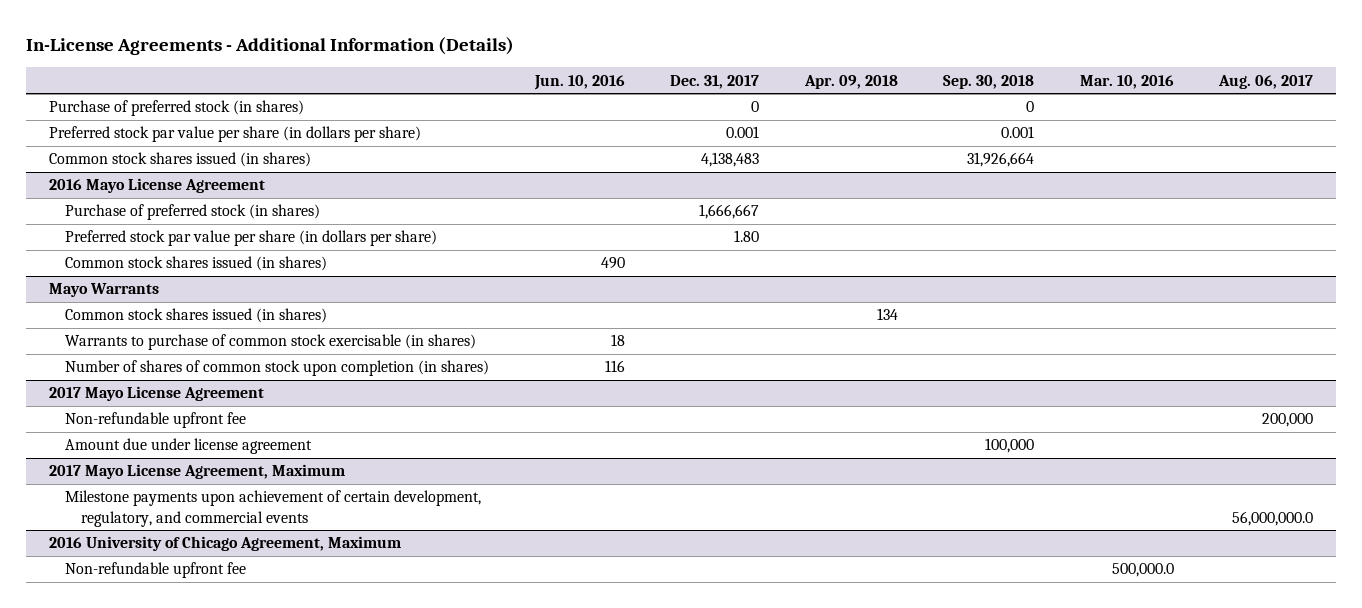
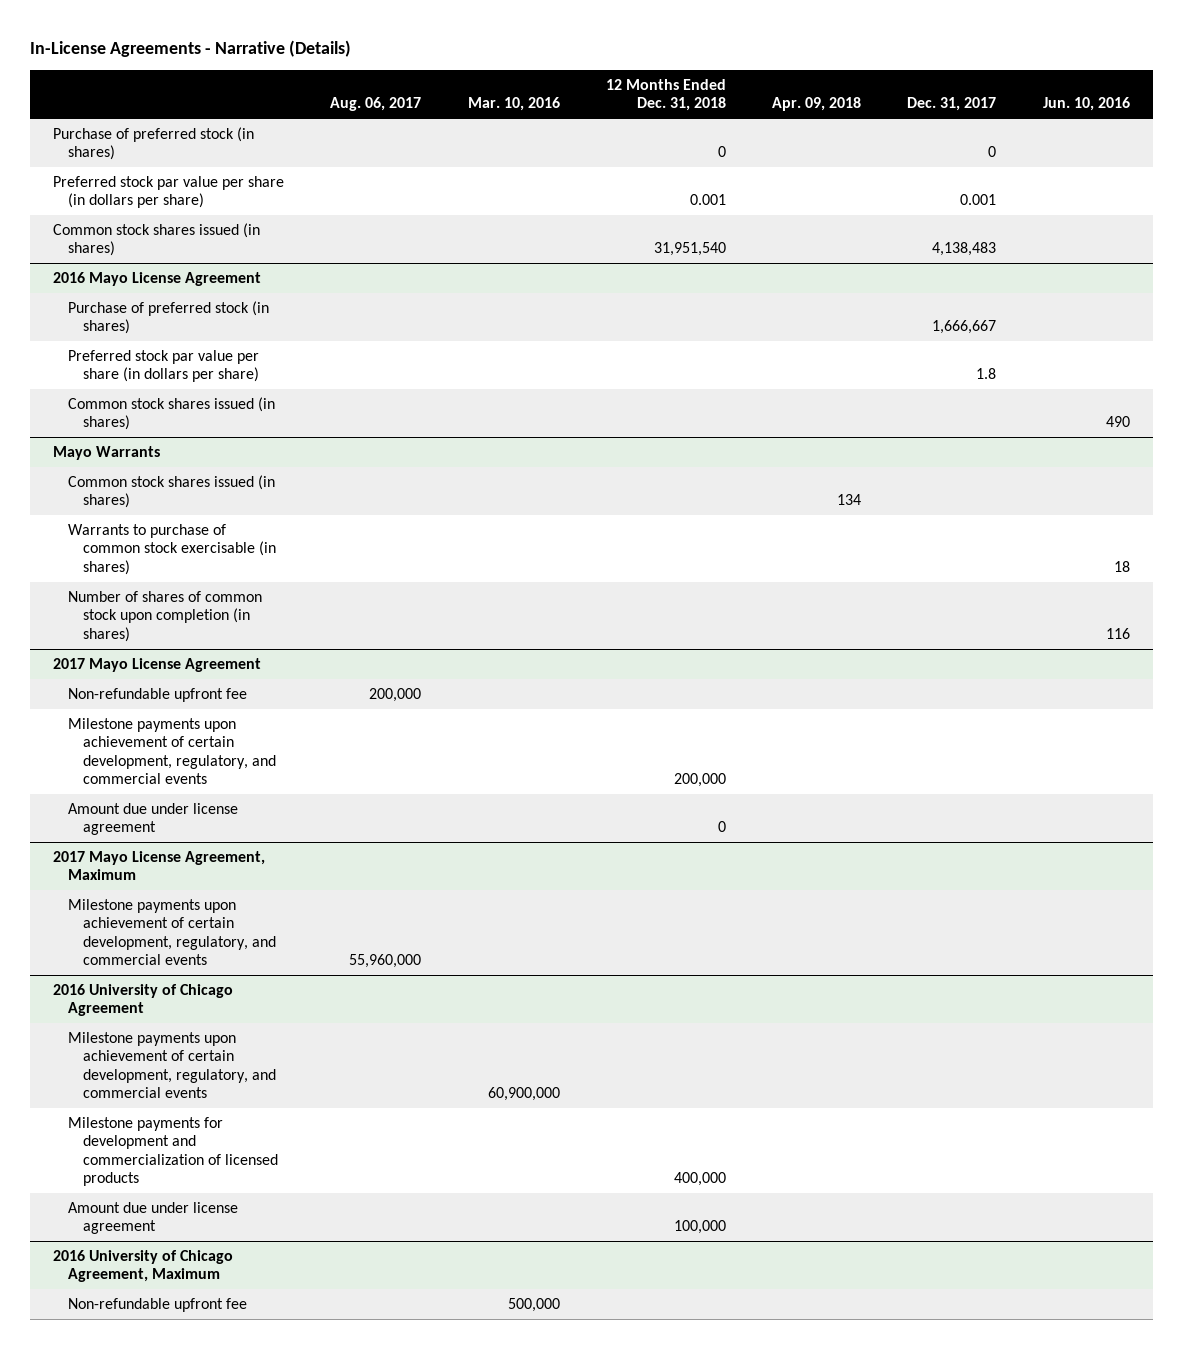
- In-License Agreements - Additional Information (Details)
+ In-License Agreements - Narrative (Details)
- | Jun. 10, 2016 | Dec. 31, 2017 | Apr. 09, 2018 | Sep. 30, 2018 | Mar. 10, 2016 | Aug. 06, 2017
+ | Aug. 06, 2017 | Mar. 10, 2016 | 12 Months Ended Dec. 31, 2018 | Apr. 09, 2018 | Dec. 31, 2017 | Jun. 10, 2016
@ 2016 Mayo License Agreement
- Preferred stock par value per share (in dollars per share) | | 1.80 | | | |
+ Preferred stock par value per share (in dollars per share) | | | | | 1.8 |
@ 2017 Mayo License Agreement
+ Milestone payments upon achievement of certain development, regulatory, and commercial events | | | 200,000 | | |
@ 2017 Mayo License Agreement, Maximum
- Milestone payments upon achievement of certain development, regulatory, and commercial events | | | | | | 56,000,000.0
+ Milestone payments upon achievement of certain development, regulatory, and commercial events | 55,960,000 | | | | |
+ 2016 University of Chicago Agreement
+ Milestone payments upon achievement of certain development, regulatory, and commercial events | | 60,900,000 | | | |
+ Milestone payments for development and commercialization of licensed products | | | 400,000 | | |
+ Amount due under license agreement | | | 100,000 | | |
@ 2016 University of Chicago Agreement, Maximum
- Non-refundable upfront fee | | | | | 500,000.0 |
+ Non-refundable upfront fee | | 500,000 | | | |

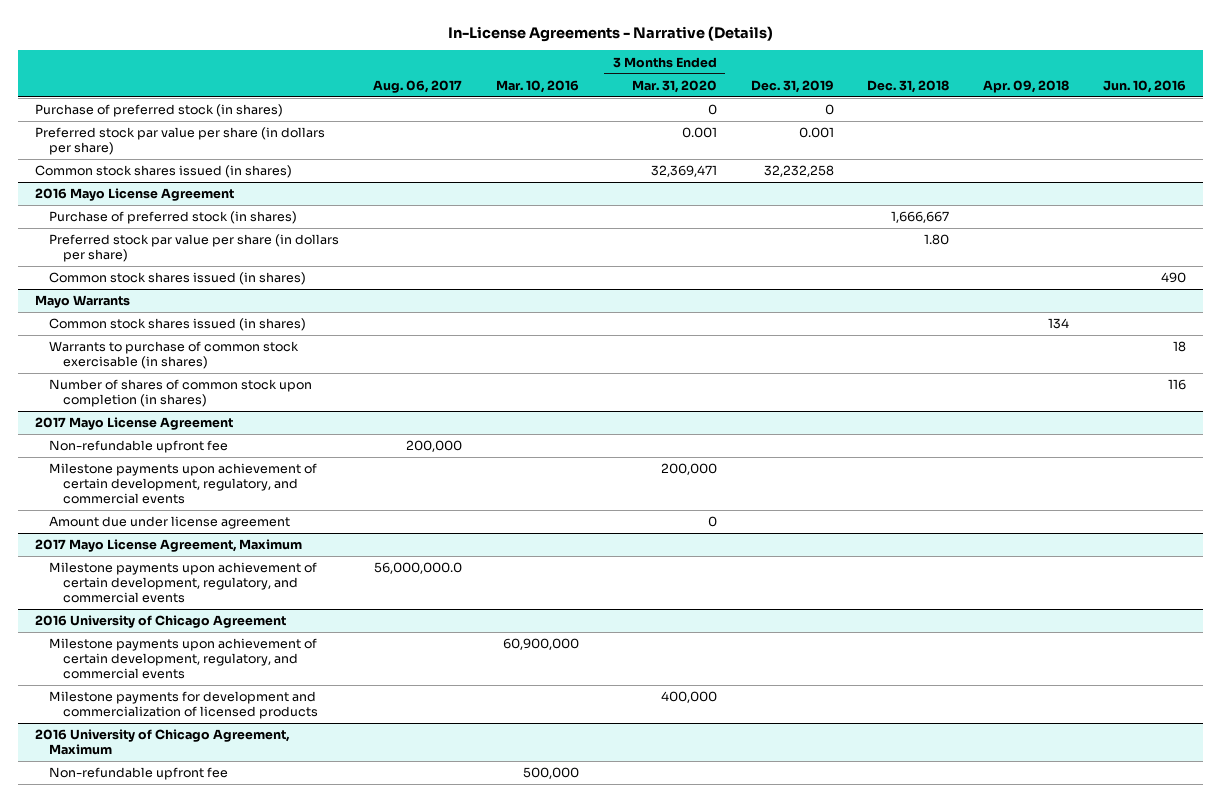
- | Aug. 06, 2017 | Mar. 10, 2016 | 12 Months Ended Dec. 31, 2018 | Apr. 09, 2018 | Dec. 31, 2017 | Jun. 10, 2016
+ | Aug. 06, 2017 | Mar. 10, 2016 | 3 Months Ended Mar. 31, 2020 | Dec. 31, 2019 | Dec. 31, 2018 | Apr. 09, 2018 | Jun. 10, 2016
@ 2017 Mayo License Agreement, Maximum
- Milestone payments upon achievement of certain development, regulatory, and commercial events | 55,960,000 | | | | |
+ Milestone payments upon achievement of certain development, regulatory, and commercial events | 56,000,000.0 | | | | | |
@ 2016 University of Chicago Agreement
- Amount due under license agreement | | | 100,000 | | |

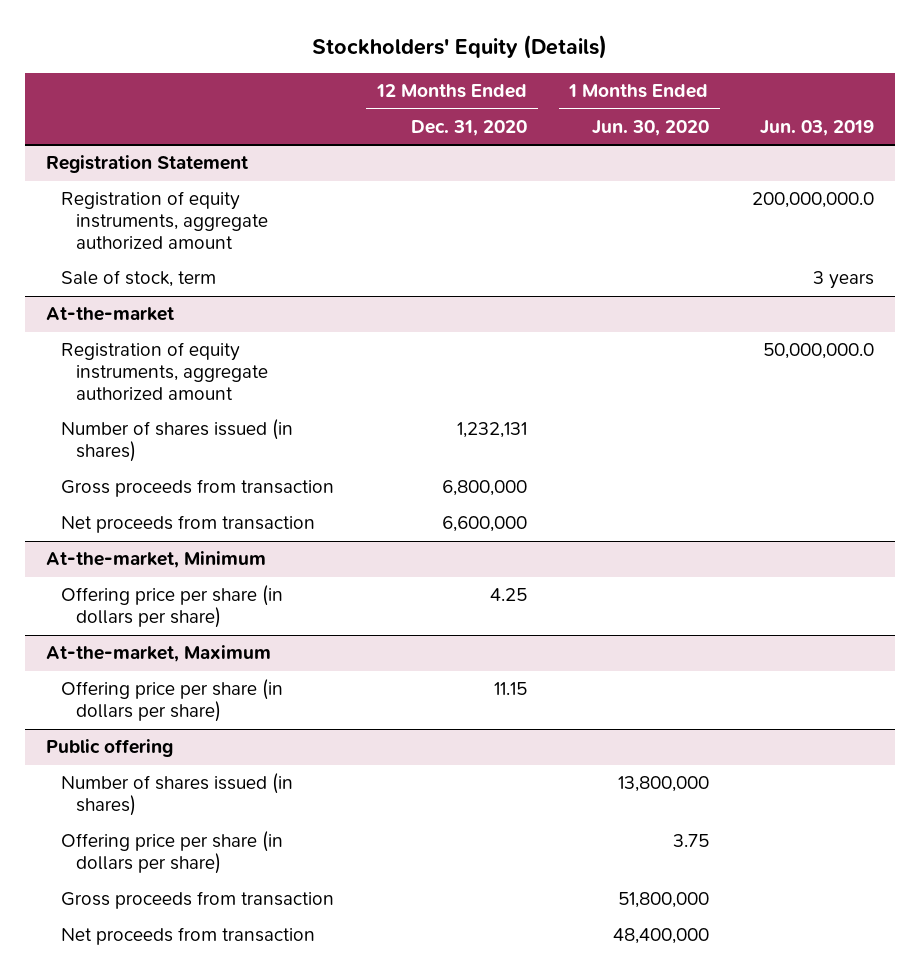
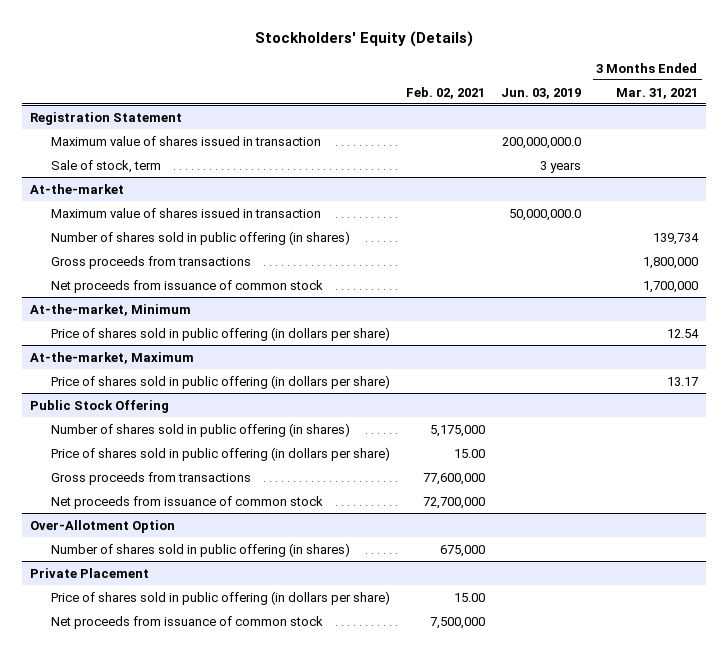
- | 12 Months Ended Dec. 31, 2020 | 1 Months Ended Jun. 30, 2020 | Jun. 03, 2019
+ | Feb. 02, 2021 | Jun. 03, 2019 | 3 Months Ended Mar. 31, 2021
@ Registration Statement
- Registration of equity instruments, aggregate authorized amount | | | 200,000,000.0
+ Maximum value of shares issued in transaction | | 200,000,000.0 |
@ At-the-market
- Registration of equity instruments, aggregate authorized amount | | | 50,000,000.0
- Number of shares issued (in shares) | 1,232,131 | |
- Gross proceeds from transaction | 6,800,000 | |
- Net proceeds from transaction | 6,600,000 | |
+ Maximum value of shares issued in transaction | | 50,000,000.0 |
+ Number of shares sold in public offering (in shares) | | | 139,734
+ Gross proceeds from transactions | | | 1,800,000
+ Net proceeds from issuance of common stock | | | 1,700,000
@ At-the-market, Minimum
- Offering price per share (in dollars per share) | 4.25 | |
+ Price of shares sold in public offering (in dollars per share) | | | 12.54
@ At-the-market, Maximum
- Offering price per share (in dollars per share) | 11.15 | |
- Public offering
- Number of shares issued (in shares) | | 13,800,000 |
- Offering price per share (in dollars per share) | | 3.75 |
- Gross proceeds from transaction | | 51,800,000 |
- Net proceeds from transaction | | 48,400,000 |
@ At-the-market, Maximum
+ Price of shares sold in public offering (in dollars per share) | | | 13.17
+ Public Stock Offering
+ Number of shares sold in public offering (in shares) | 5,175,000 | |
+ Price of shares sold in public offering (in dollars per share) | 15.00 | |
+ Gross proceeds from transactions | 77,600,000 | |
+ Net proceeds from issuance of common stock | 72,700,000 | |
+ Over-Allotment Option
+ Number of shares sold in public offering (in shares) | 675,000 | |
+ Private Placement
+ Price of shares sold in public offering (in dollars per share) | 15.00 | |
+ Net proceeds from issuance of common stock | 7,500,000 | |

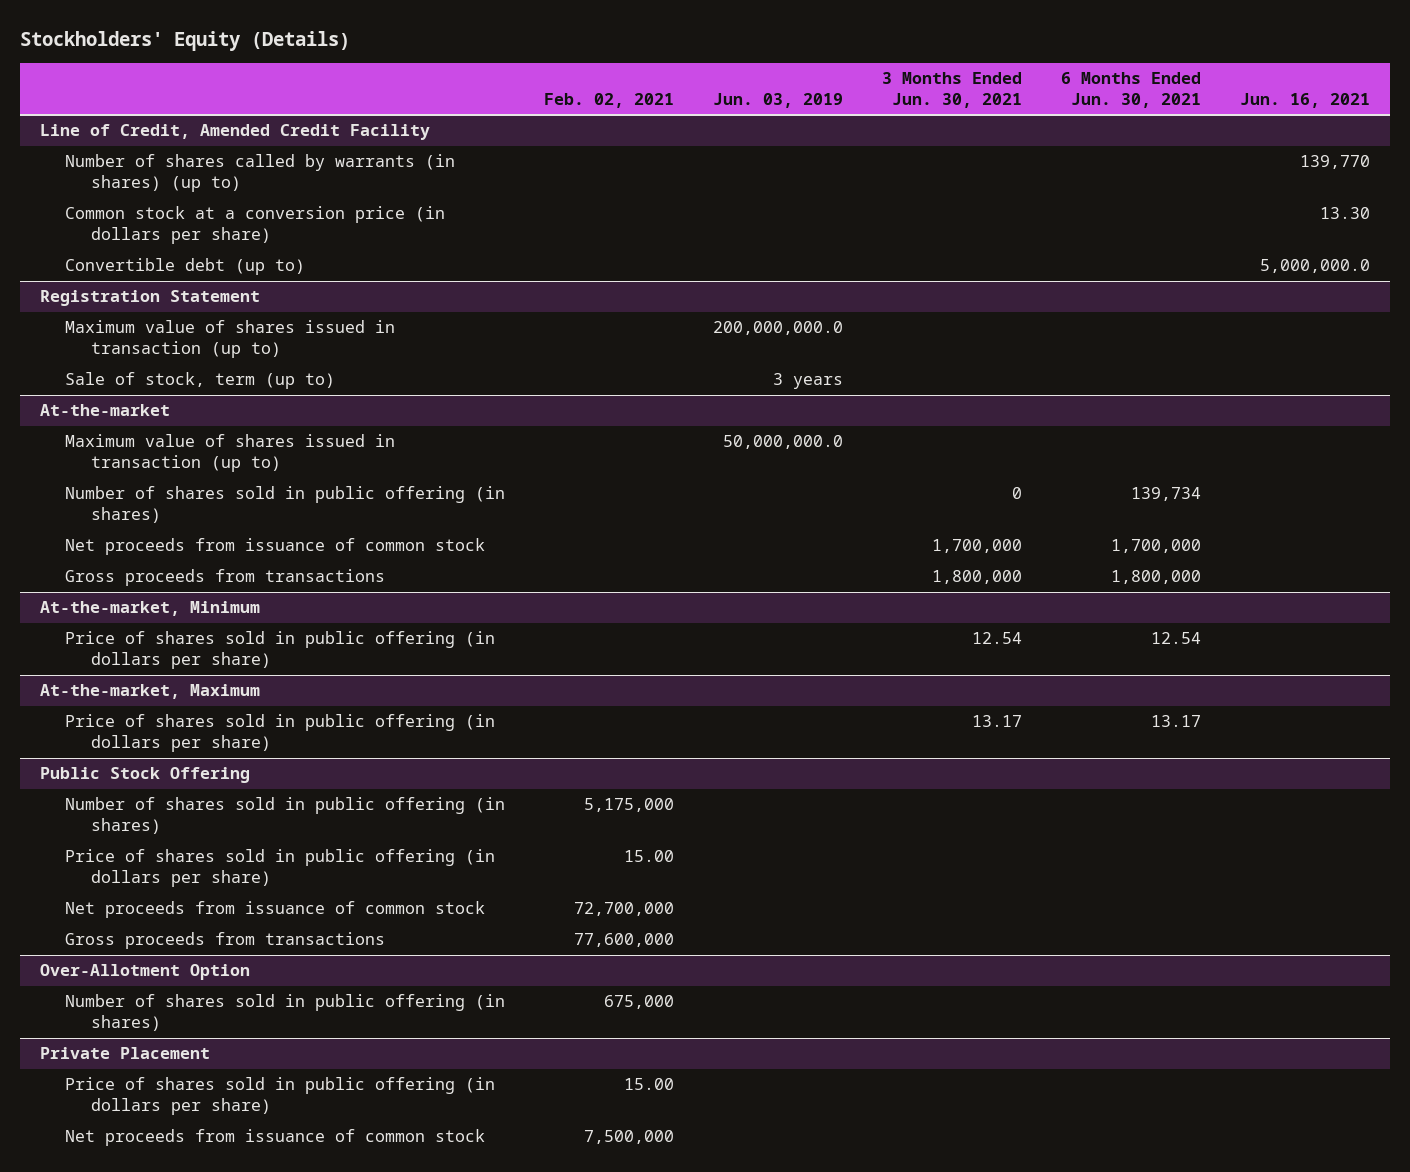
- | Feb. 02, 2021 | Jun. 03, 2019 | 3 Months Ended Mar. 31, 2021
+ | Feb. 02, 2021 | Jun. 03, 2019 | 3 Months Ended Jun. 30, 2021 | 6 Months Ended Jun. 30, 2021 | Jun. 16, 2021
+ Line of Credit, Amended Credit Facility
+ Number of shares called by warrants (in shares) (up to) | | | | | 139,770
+ Common stock at a conversion price (in dollars per share) | | | | | 13.30
+ Convertible debt (up to) | | | | | 5,000,000.0
@ Registration Statement
- Maximum value of shares issued in transaction | | 200,000,000.0 |
- Sale of stock, term | | 3 years |
+ Maximum value of shares issued in transaction (up to) | | 200,000,000.0 | | |
+ Sale of stock, term (up to) | | 3 years | | |
@ At-the-market
- Maximum value of shares issued in transaction | | 50,000,000.0 |
+ Maximum value of shares issued in transaction (up to) | | 50,000,000.0 | | |
moved down: Gross proceeds from transactions | | | 1,800,000 | 1,800,000 |
@ Public Stock Offering
moved down: Gross proceeds from transactions | 77,600,000 | | | |

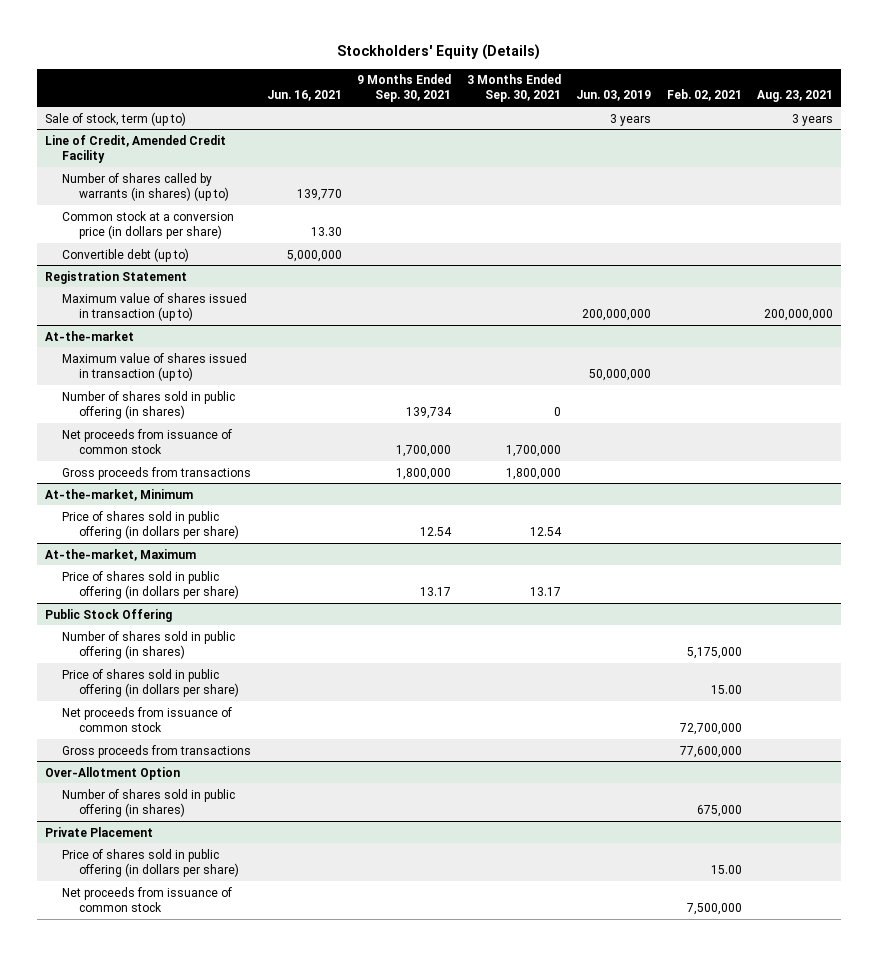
- | Feb. 02, 2021 | Jun. 03, 2019 | 3 Months Ended Jun. 30, 2021 | 6 Months Ended Jun. 30, 2021 | Jun. 16, 2021
+ | Jun. 16, 2021 | 9 Months Ended Sep. 30, 2021 | 3 Months Ended Sep. 30, 2021 | Jun. 03, 2019 | Feb. 02, 2021 | Aug. 23, 2021
+ Sale of stock, term (up to) | | | | 3 years | | 3 years
@ Line of Credit, Amended Credit Facility
- Convertible debt (up to) | | | | | 5,000,000.0
+ Convertible debt (up to) | 5,000,000 | | | | |
@ Registration Statement
- Maximum value of shares issued in transaction (up to) | | 200,000,000.0 | | |
- Sale of stock, term (up to) | | 3 years | | |
+ Maximum value of shares issued in transaction (up to) | | | | 200,000,000 | | 200,000,000
@ At-the-market
- Maximum value of shares issued in transaction (up to) | | 50,000,000.0 | | |
+ Maximum value of shares issued in transaction (up to) | | | | 50,000,000 | |

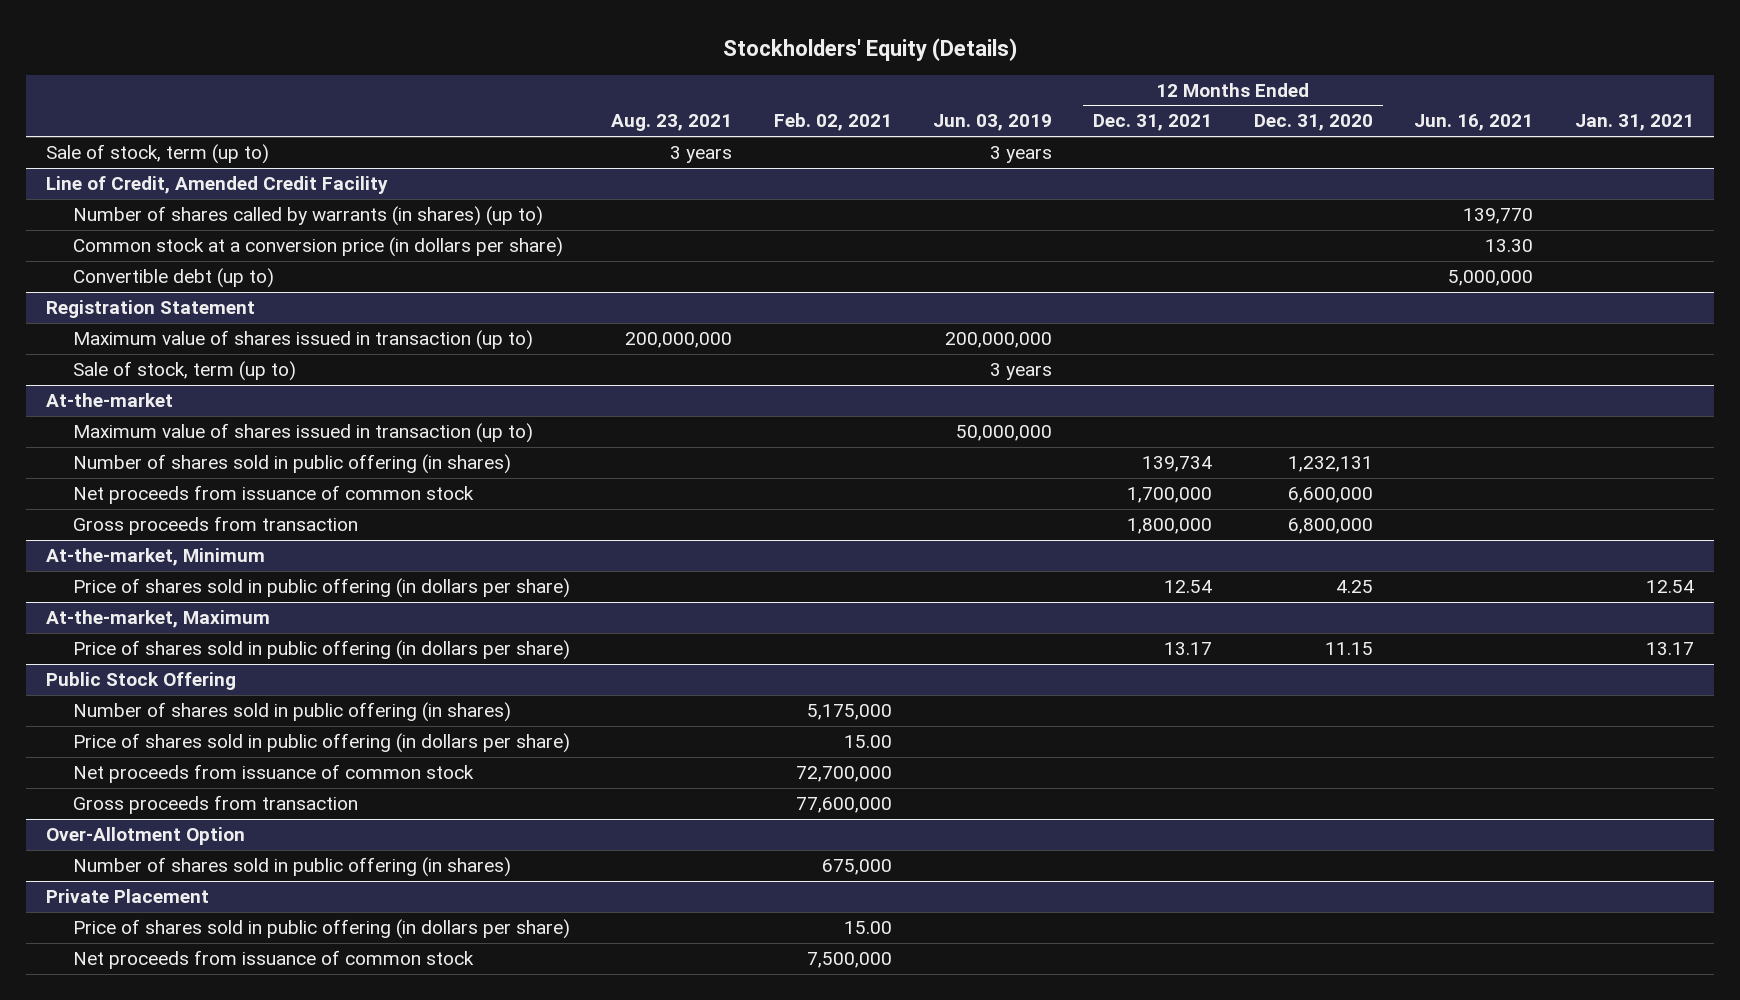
- | Jun. 16, 2021 | 9 Months Ended Sep. 30, 2021 | 3 Months Ended Sep. 30, 2021 | Jun. 03, 2019 | Feb. 02, 2021 | Aug. 23, 2021
+ | Aug. 23, 2021 | Feb. 02, 2021 | Jun. 03, 2019 | 12 Months Ended Dec. 31, 2021 | 12 Months Ended Dec. 31, 2020 | Jun. 16, 2021 | Jan. 31, 2021
@ Registration Statement
+ Sale of stock, term (up to) | | | 3 years | | | |
@ At-the-market
- Gross proceeds from transactions | | 1,800,000 | 1,800,000 | | |
+ Gross proceeds from transaction | | | | 1,800,000 | 6,800,000 | |
@ Public Stock Offering
- Gross proceeds from transactions | | | | | 77,600,000 |
+ Gross proceeds from transaction | | 77,600,000 | | | | |

